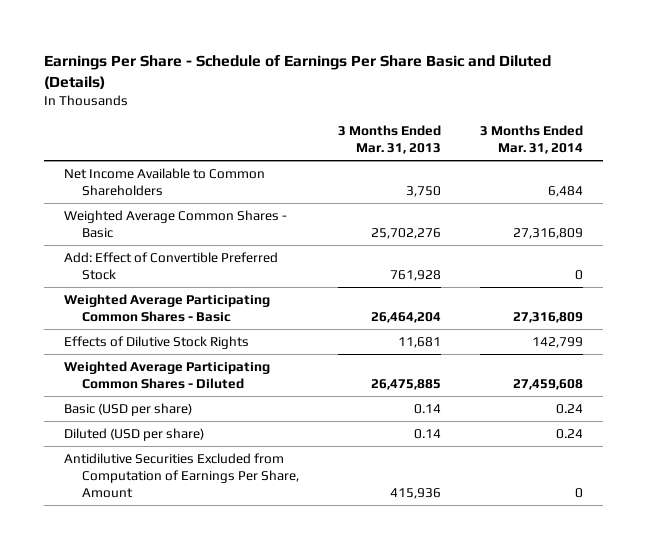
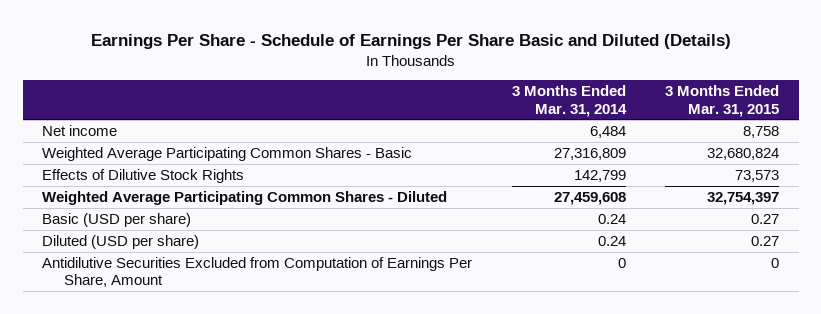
- | 3 Months Ended Mar. 31, 2013 | 3 Months Ended Mar. 31, 2014
+ | 3 Months Ended Mar. 31, 2014 | 3 Months Ended Mar. 31, 2015
- Net Income Available to Common Shareholders | 3,750 | 6,484
- Weighted Average Common Shares - Basic | 25,702,276 | 27,316,809
- Add: Effect of Convertible Preferred Stock | 761,928 | 0
+ Net income | 6,484 | 8,758

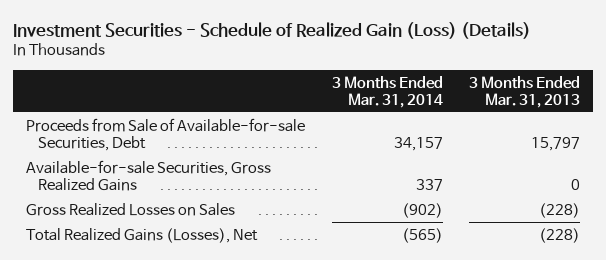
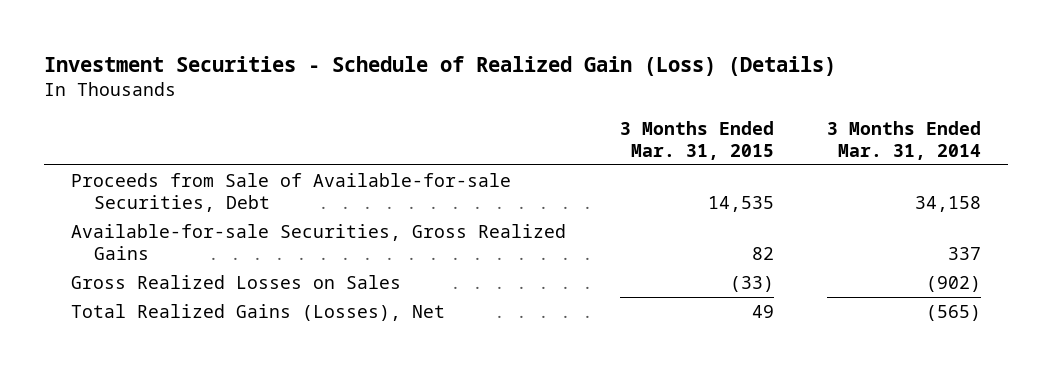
- | 3 Months Ended Mar. 31, 2014 | 3 Months Ended Mar. 31, 2013
+ | 3 Months Ended Mar. 31, 2015 | 3 Months Ended Mar. 31, 2014
- Proceeds from Sale of Available-for-sale Securities, Debt | 34,157 | 15,797
+ Proceeds from Sale of Available-for-sale Securities, Debt | 14,535 | 34,158

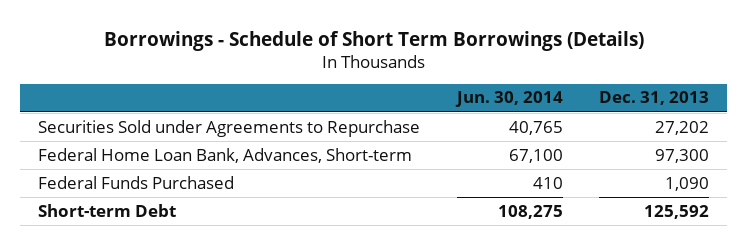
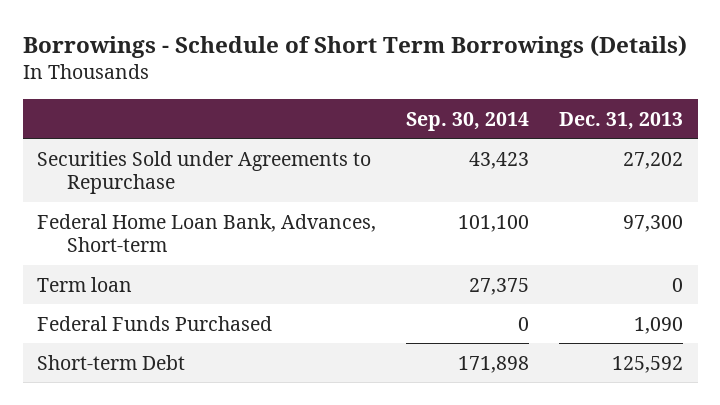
- | Jun. 30, 2014 | Dec. 31, 2013
+ | Sep. 30, 2014 | Dec. 31, 2013
+ Term loan | 27,375 | 0

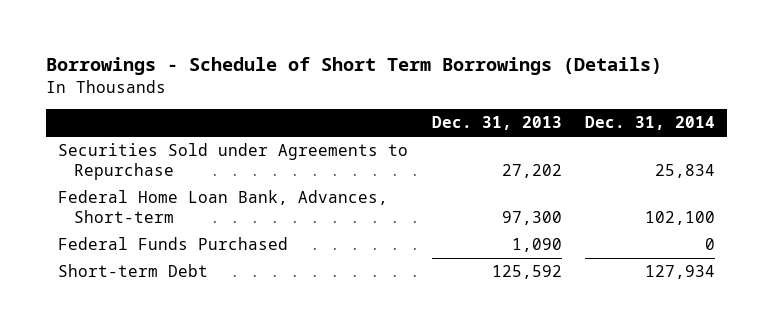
- | Sep. 30, 2014 | Dec. 31, 2013
+ | Dec. 31, 2013 | Dec. 31, 2014
- Term loan | 27,375 | 0

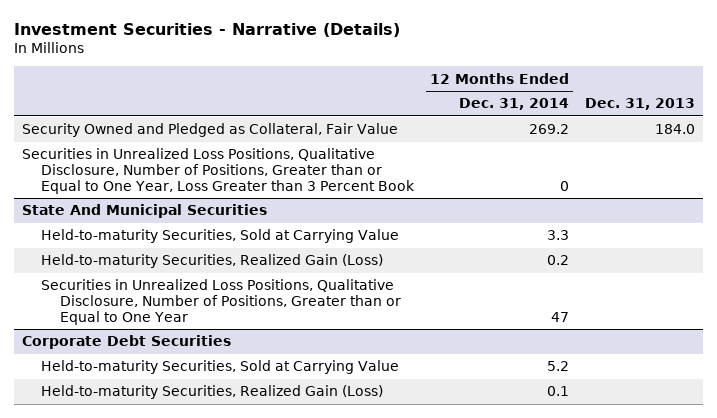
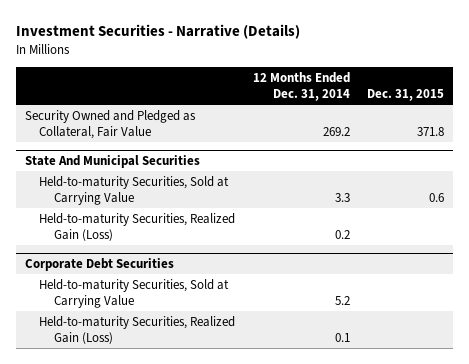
- | 12 Months Ended Dec. 31, 2014 | Dec. 31, 2013
+ | 12 Months Ended Dec. 31, 2014 | Dec. 31, 2015
- Securities in Unrealized Loss Positions, Qualitative Disclosure, Number of Positions, Greater than or Equal to One Year, Loss Greater than 3 Percent Book | 0 |
@ State And Municipal Securities
- Securities in Unrealized Loss Positions, Qualitative Disclosure, Number of Positions, Greater than or Equal to One Year | 47 |

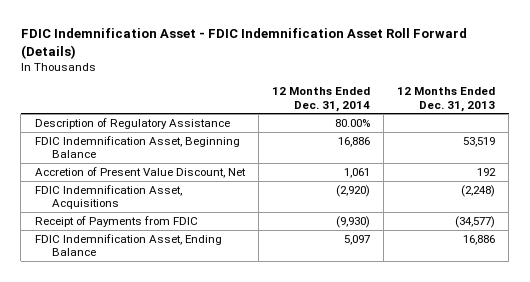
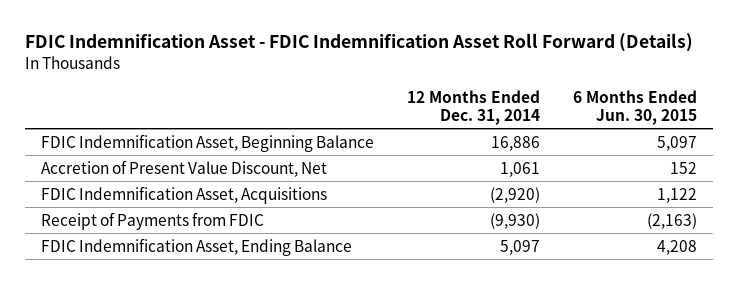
- | 12 Months Ended Dec. 31, 2014 | 12 Months Ended Dec. 31, 2013
+ | 12 Months Ended Dec. 31, 2014 | 6 Months Ended Jun. 30, 2015
- Description of Regulatory Assistance | 80.00% |

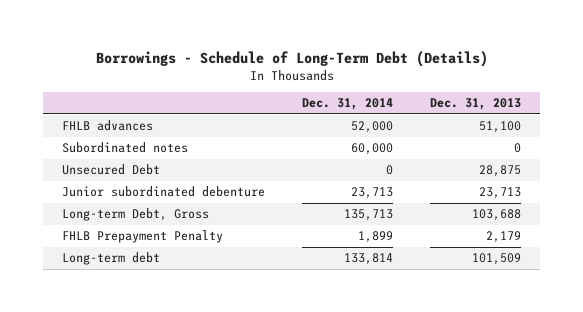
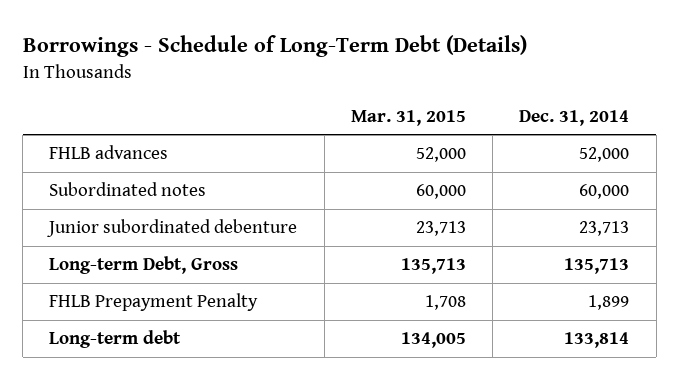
- | Dec. 31, 2014 | Dec. 31, 2013
+ | Mar. 31, 2015 | Dec. 31, 2014
- Unsecured Debt | 0 | 28,875

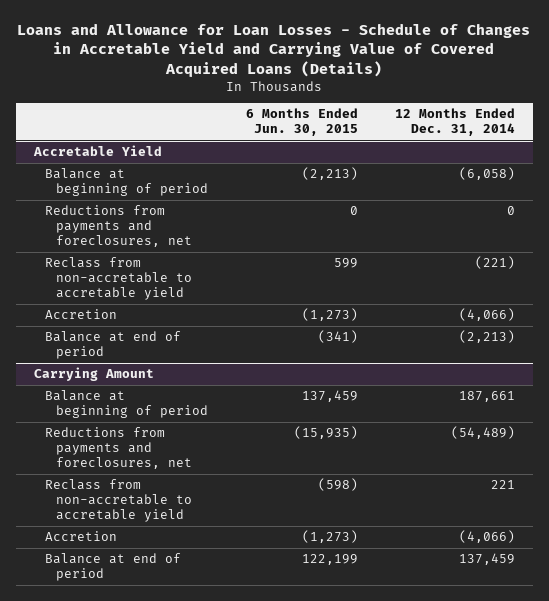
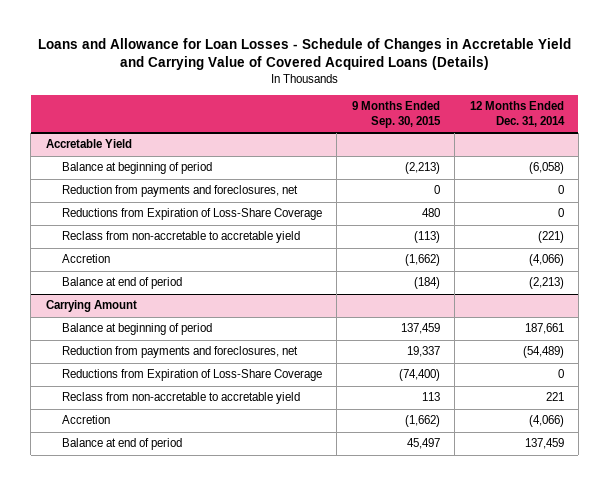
- | 6 Months Ended Jun. 30, 2015 | 12 Months Ended Dec. 31, 2014
+ | 9 Months Ended Sep. 30, 2015 | 12 Months Ended Dec. 31, 2014
@ Accretable Yield
- Reductions from payments and foreclosures, net | 0 | 0
+ Reduction from payments and foreclosures, net | 0 | 0
+ Reductions from Expiration of Loss-Share Coverage | 480 | 0
@ Carrying Amount
- Reductions from payments and foreclosures, net | (15,935) | (54,489)
+ Reduction from payments and foreclosures, net | 19,337 | (54,489)
+ Reductions from Expiration of Loss-Share Coverage | (74,400) | 0

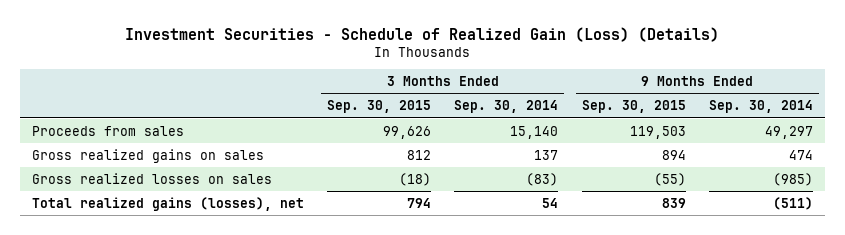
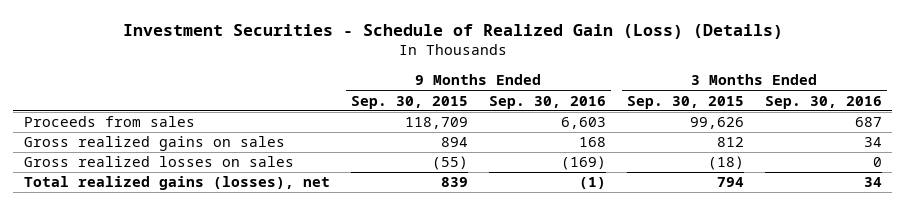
- | 3 Months Ended Sep. 30, 2015 | 3 Months Ended Sep. 30, 2014 | 9 Months Ended Sep. 30, 2015 | 9 Months Ended Sep. 30, 2014
+ | 9 Months Ended Sep. 30, 2015 | 9 Months Ended Sep. 30, 2016 | 3 Months Ended Sep. 30, 2015 | 3 Months Ended Sep. 30, 2016
- Proceeds from sales | 99,626 | 15,140 | 119,503 | 49,297
+ Proceeds from sales | 118,709 | 6,603 | 99,626 | 687

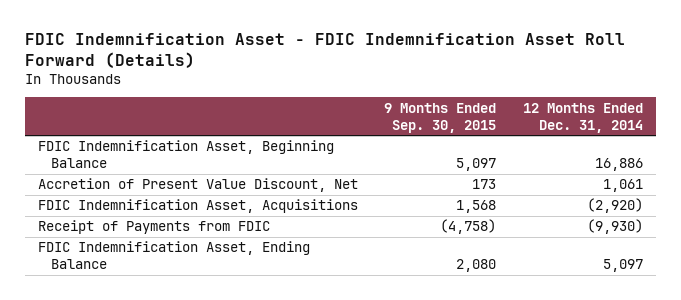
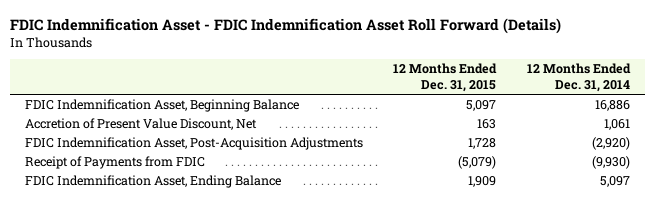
- | 9 Months Ended Sep. 30, 2015 | 12 Months Ended Dec. 31, 2014
+ | 12 Months Ended Dec. 31, 2015 | 12 Months Ended Dec. 31, 2014
- FDIC Indemnification Asset, Acquisitions | 1,568 | (2,920)
+ FDIC Indemnification Asset, Post-Acquisition Adjustments | 1,728 | (2,920)

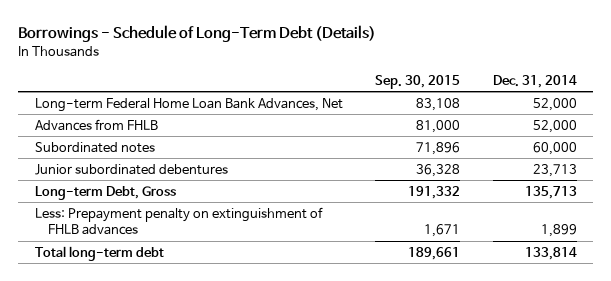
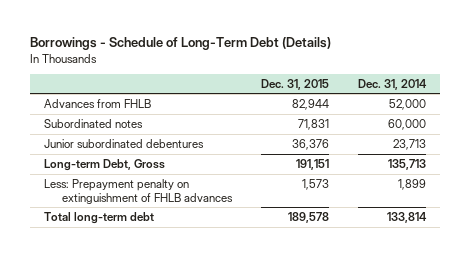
- | Sep. 30, 2015 | Dec. 31, 2014
+ | Dec. 31, 2015 | Dec. 31, 2014
- Long-term Federal Home Loan Bank Advances, Net | 83,108 | 52,000

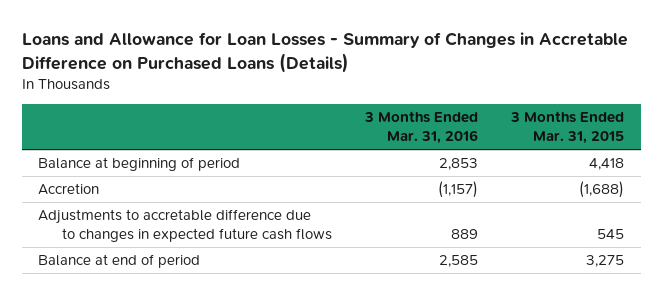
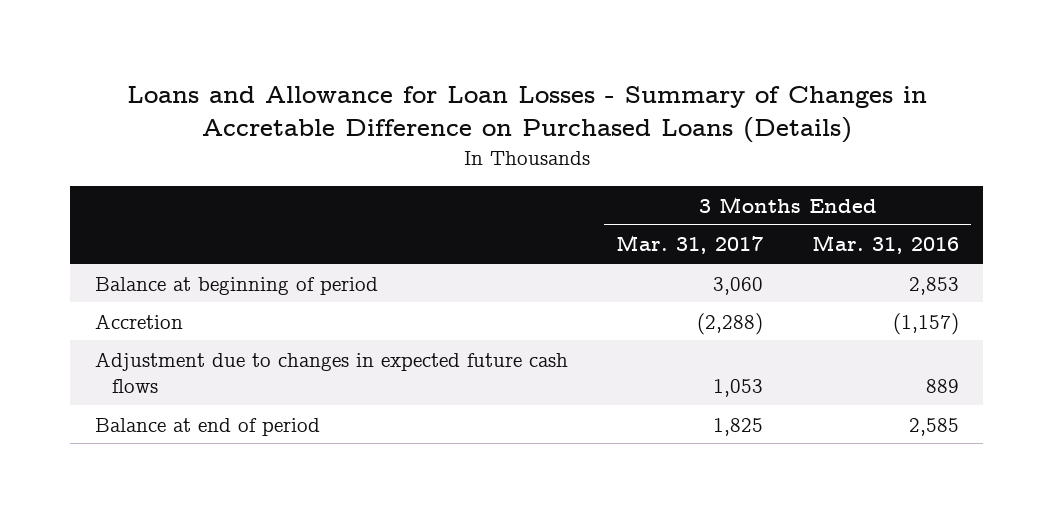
- | 3 Months Ended Mar. 31, 2016 | 3 Months Ended Mar. 31, 2015
+ | 3 Months Ended Mar. 31, 2017 | 3 Months Ended Mar. 31, 2016
- Adjustments to accretable difference due to changes in expected future cash flows | 889 | 545
+ Adjustment due to changes in expected future cash flows | 1,053 | 889

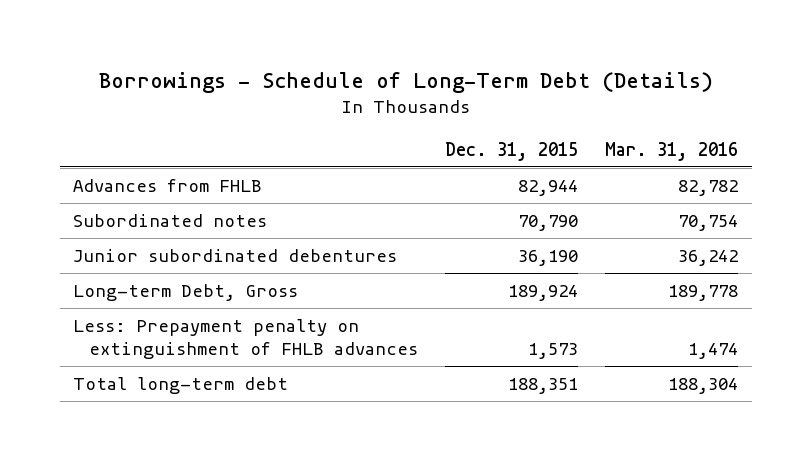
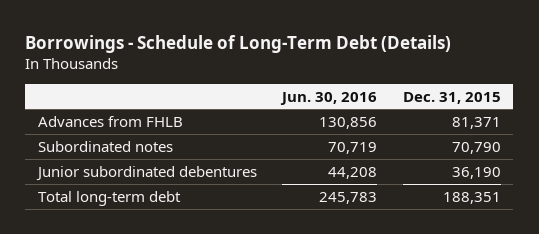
- | Dec. 31, 2015 | Mar. 31, 2016
+ | Jun. 30, 2016 | Dec. 31, 2015
- Advances from FHLB | 82,944 | 82,782
+ Advances from FHLB | 130,856 | 81,371
- Long-term Debt, Gross | 189,924 | 189,778
- Less: Prepayment penalty on extinguishment of FHLB advances | 1,573 | 1,474

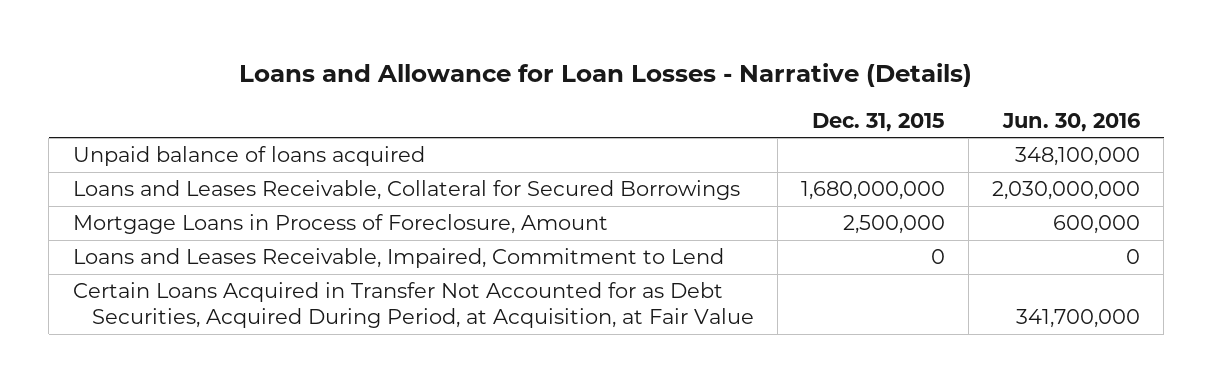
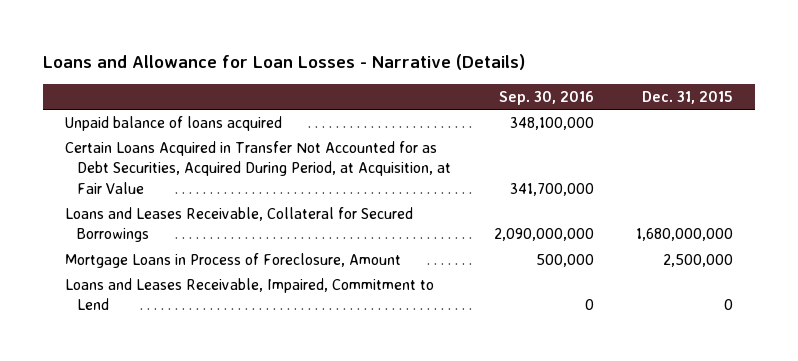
- | Dec. 31, 2015 | Jun. 30, 2016
+ | Sep. 30, 2016 | Dec. 31, 2015
moved up: Certain Loans Acquired in Transfer Not Accounted for as Debt Securities, Acquired During Period, at Acquisition, at Fair Value | 341,700,000 |

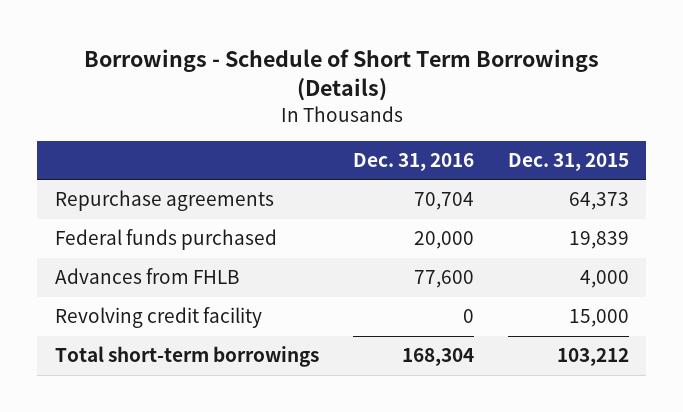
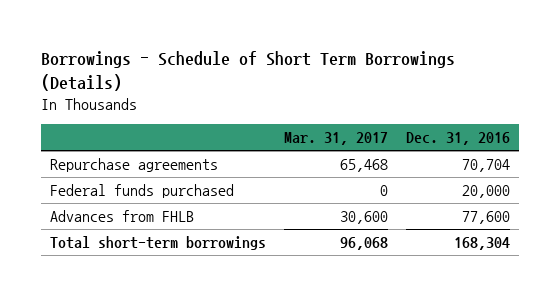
- | Dec. 31, 2016 | Dec. 31, 2015
+ | Mar. 31, 2017 | Dec. 31, 2016
- Revolving credit facility | 0 | 15,000

